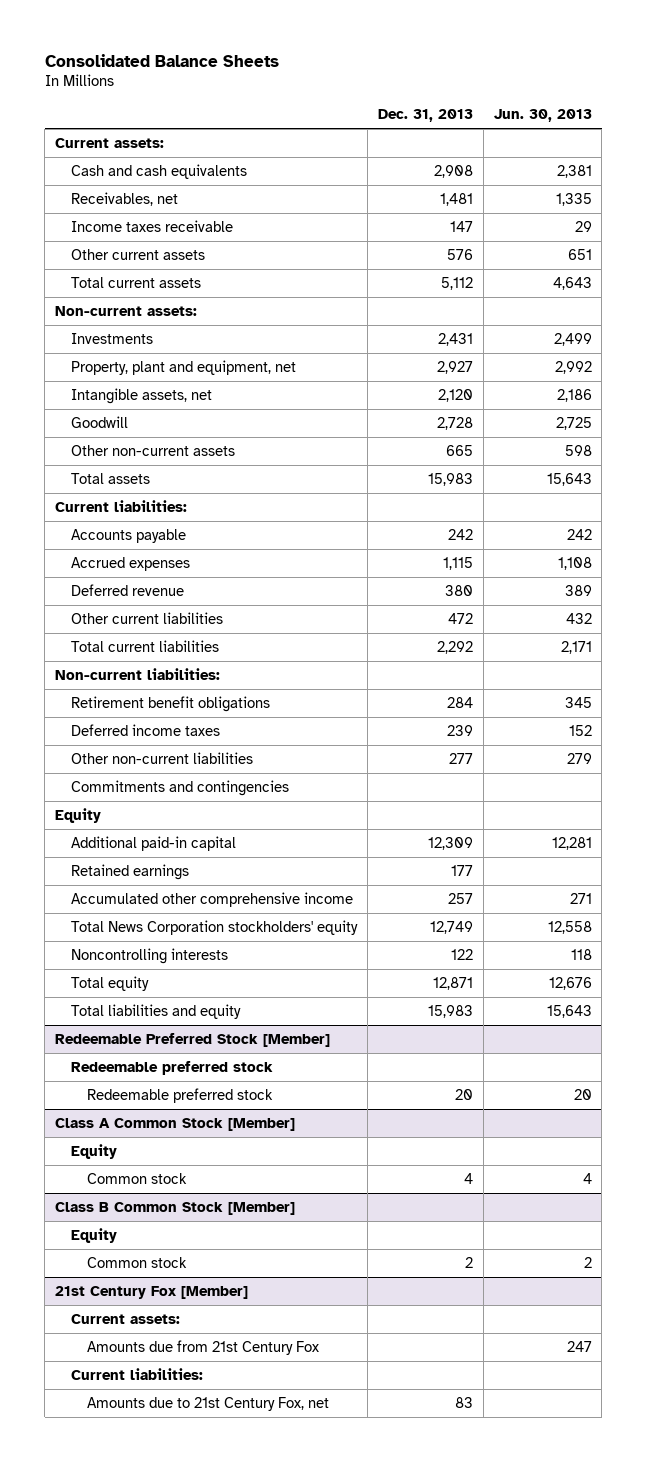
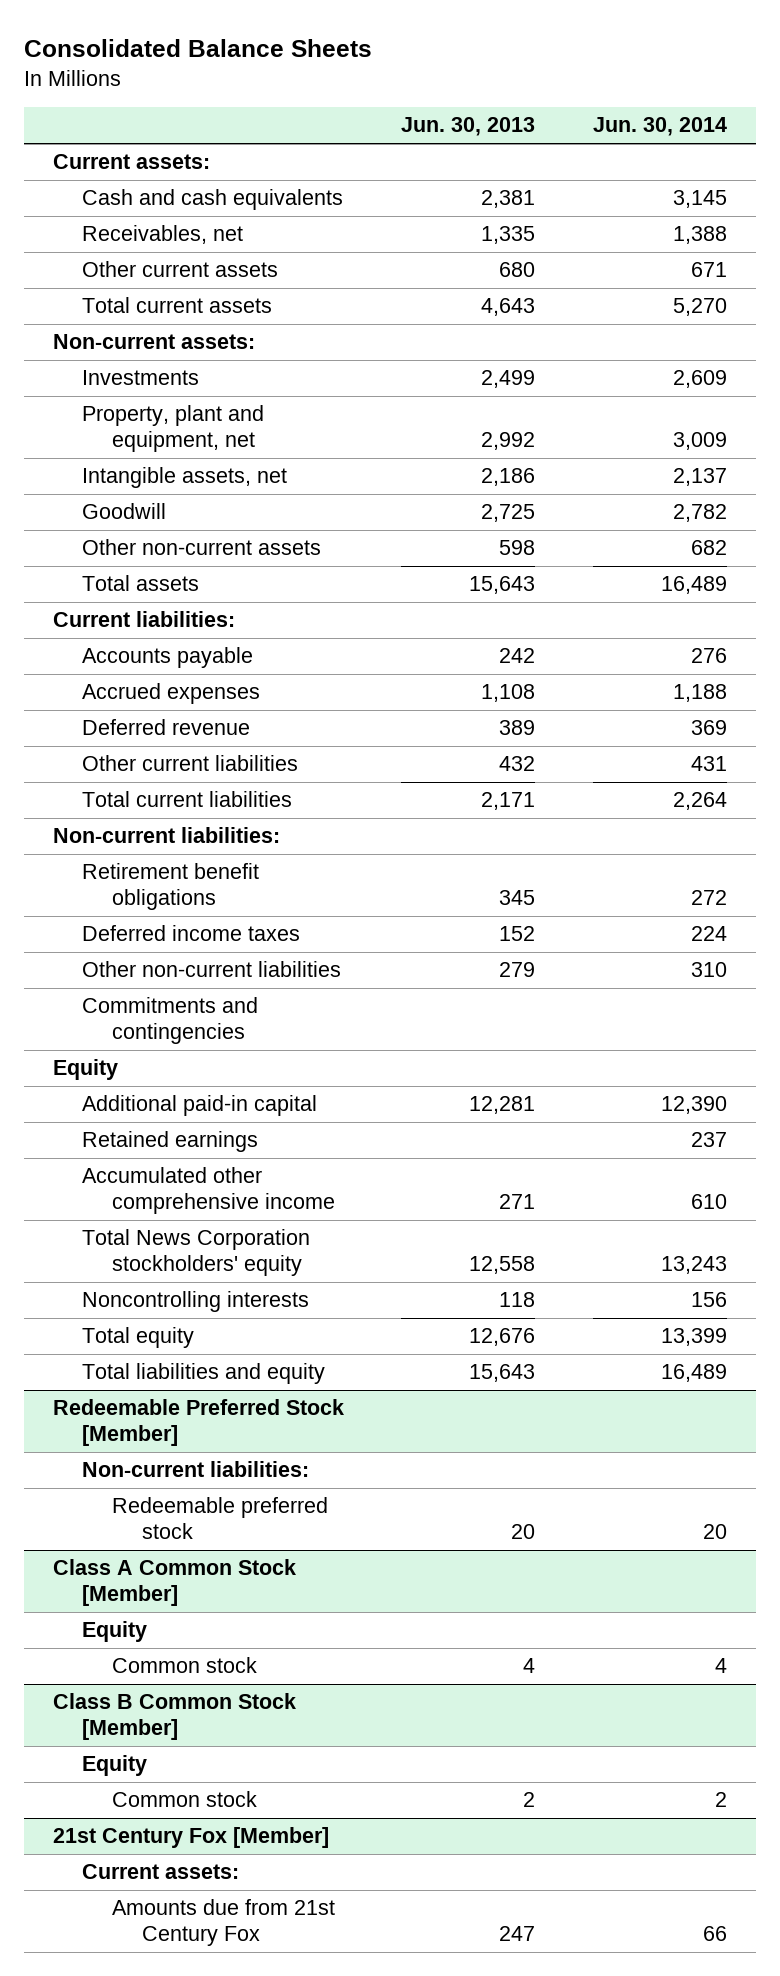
- | Dec. 31, 2013 | Jun. 30, 2013
+ | Jun. 30, 2013 | Jun. 30, 2014
- Income taxes receivable | 147 | 29
- Other current assets | 576 | 651
+ Other current assets | 680 | 671
@ Redeemable Preferred Stock [Member]
- Redeemable preferred stock
+ Non-current liabilities:
@ 21st Century Fox [Member]
- Current liabilities:
- Amounts due to 21st Century Fox, net | 83 |

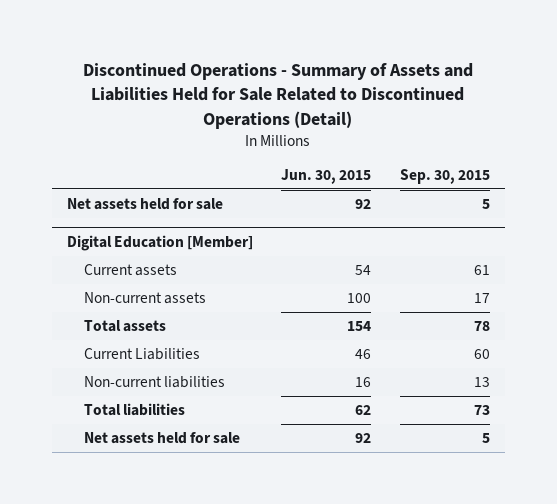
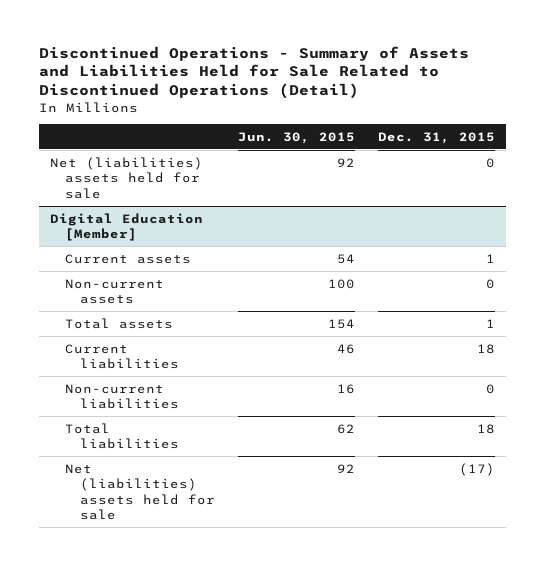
- | Jun. 30, 2015 | Sep. 30, 2015
+ | Jun. 30, 2015 | Dec. 31, 2015
- Net assets held for sale | 92 | 5
+ Net (liabilities) assets held for sale | 92 | 0
@ Digital Education [Member]
- Current Liabilities | 46 | 60
+ Current liabilities | 46 | 18
- Net assets held for sale | 92 | 5
+ Net (liabilities) assets held for sale | 92 | (17)

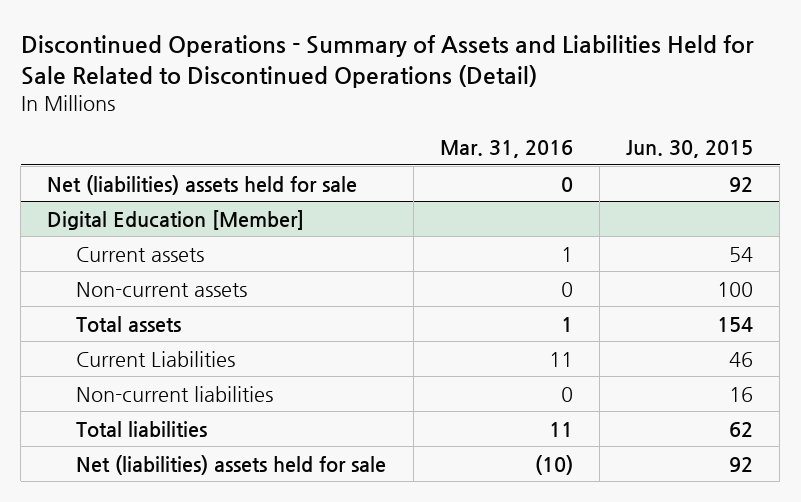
- | Jun. 30, 2015 | Dec. 31, 2015
+ | Mar. 31, 2016 | Jun. 30, 2015
@ Digital Education [Member]
- Current liabilities | 46 | 18
+ Current Liabilities | 11 | 46

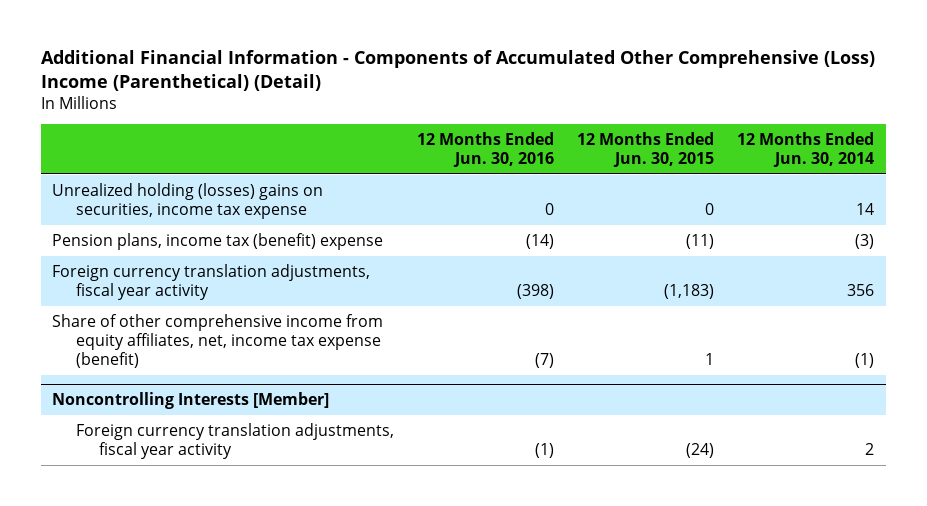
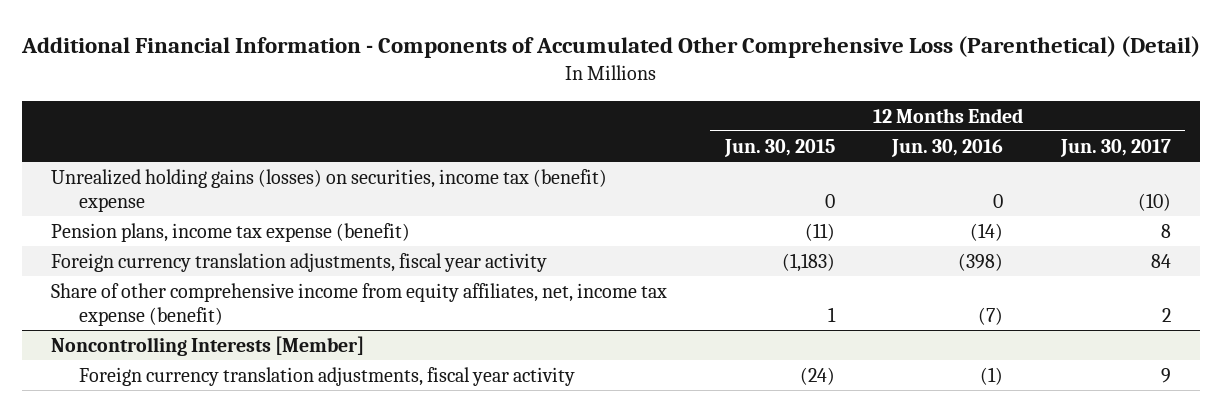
- Additional Financial Information - Components of Accumulated Other Comprehensive (Loss) Income (Parenthetical) (Detail)
+ Additional Financial Information - Components of Accumulated Other Comprehensive Loss (Parenthetical) (Detail)
- | 12 Months Ended Jun. 30, 2016 | 12 Months Ended Jun. 30, 2015 | 12 Months Ended Jun. 30, 2014
+ | 12 Months Ended Jun. 30, 2015 | 12 Months Ended Jun. 30, 2016 | 12 Months Ended Jun. 30, 2017
- Unrealized holding (losses) gains on securities, income tax expense | 0 | 0 | 14
- Pension plans, income tax (benefit) expense | (14) | (11) | (3)
+ Unrealized holding gains (losses) on securities, income tax (benefit) expense | 0 | 0 | (10)
+ Pension plans, income tax expense (benefit) | (11) | (14) | 8

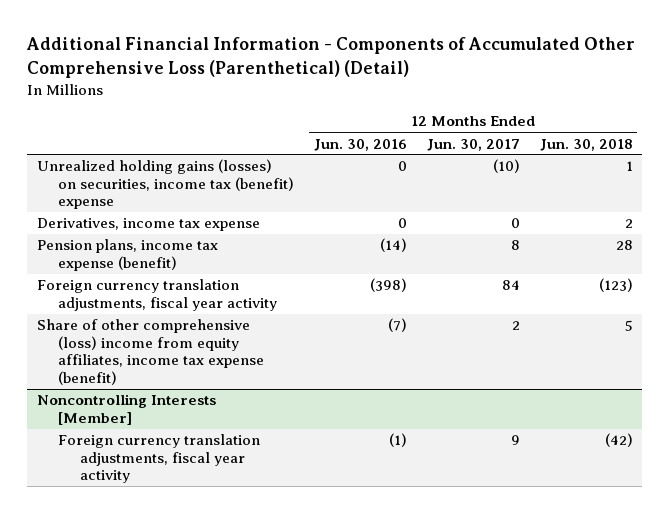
- | 12 Months Ended Jun. 30, 2015 | 12 Months Ended Jun. 30, 2016 | 12 Months Ended Jun. 30, 2017
+ | 12 Months Ended Jun. 30, 2016 | 12 Months Ended Jun. 30, 2017 | 12 Months Ended Jun. 30, 2018
+ Derivatives, income tax expense | 0 | 0 | 2
- Share of other comprehensive income from equity affiliates, net, income tax expense (benefit) | 1 | (7) | 2
+ Share of other comprehensive (loss) income from equity affiliates, income tax expense (benefit) | (7) | 2 | 5

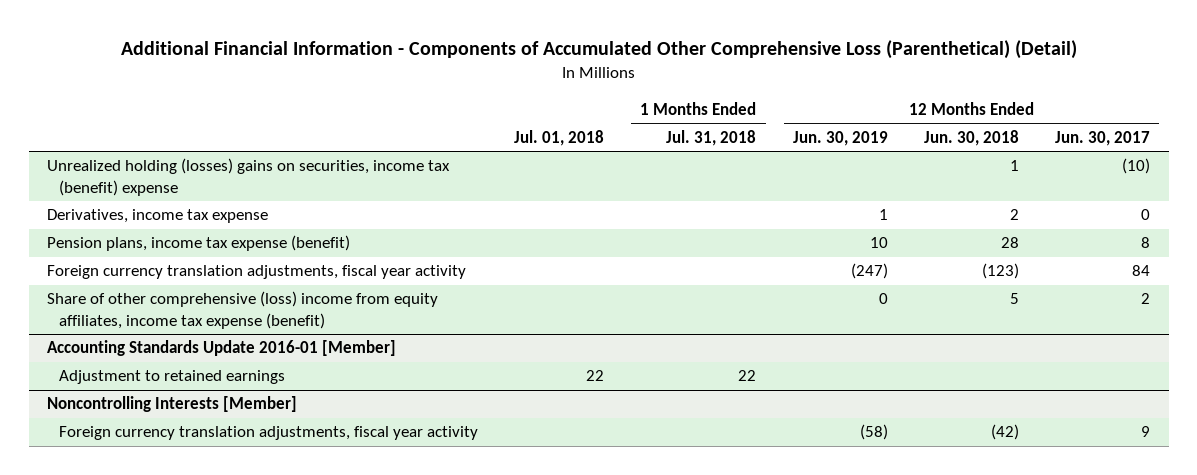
- | 12 Months Ended Jun. 30, 2016 | 12 Months Ended Jun. 30, 2017 | 12 Months Ended Jun. 30, 2018
+ | Jul. 01, 2018 | 1 Months Ended Jul. 31, 2018 | 12 Months Ended Jun. 30, 2019 | 12 Months Ended Jun. 30, 2018 | 12 Months Ended Jun. 30, 2017
- Unrealized holding gains (losses) on securities, income tax (benefit) expense | 0 | (10) | 1
+ Unrealized holding (losses) gains on securities, income tax (benefit) expense | | | | 1 | (10)
+ Accounting Standards Update 2016-01 [Member]
+ Adjustment to retained earnings | 22 | 22 | | |

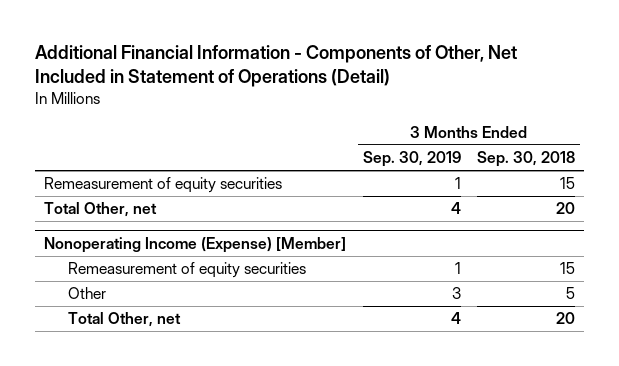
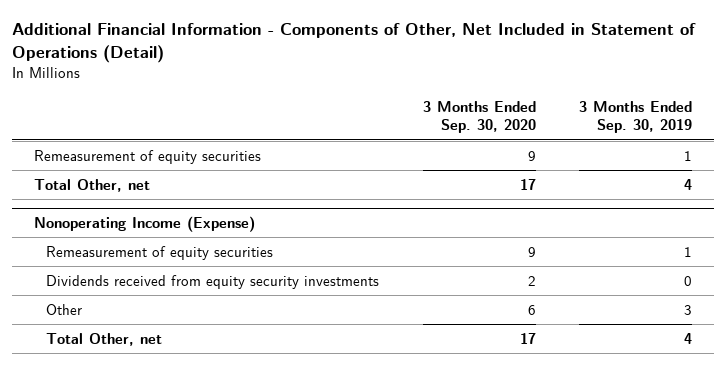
- | 3 Months Ended Sep. 30, 2019 | 3 Months Ended Sep. 30, 2018
+ | 3 Months Ended Sep. 30, 2020 | 3 Months Ended Sep. 30, 2019
- Nonoperating Income (Expense) [Member]
+ Nonoperating Income (Expense)
+ Dividends received from equity security investments | 2 | 0

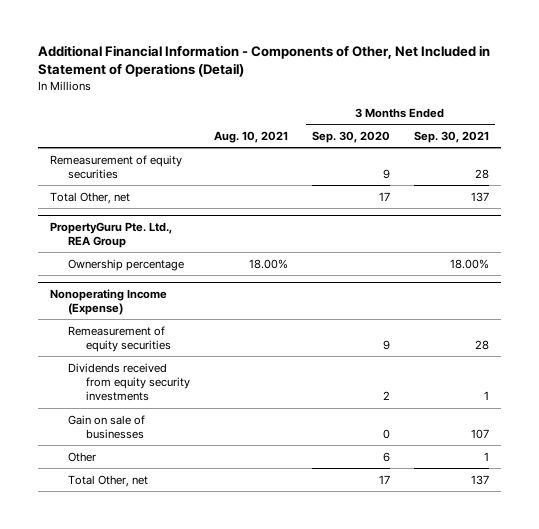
- | 3 Months Ended Sep. 30, 2020 | 3 Months Ended Sep. 30, 2019
+ | Aug. 10, 2021 | 3 Months Ended Sep. 30, 2020 | 3 Months Ended Sep. 30, 2021
+ PropertyGuru Pte. Ltd., REA Group
+ Ownership percentage | 18.00% | | 18.00%
@ Nonoperating Income (Expense)
+ Gain on sale of businesses | | 0 | 107

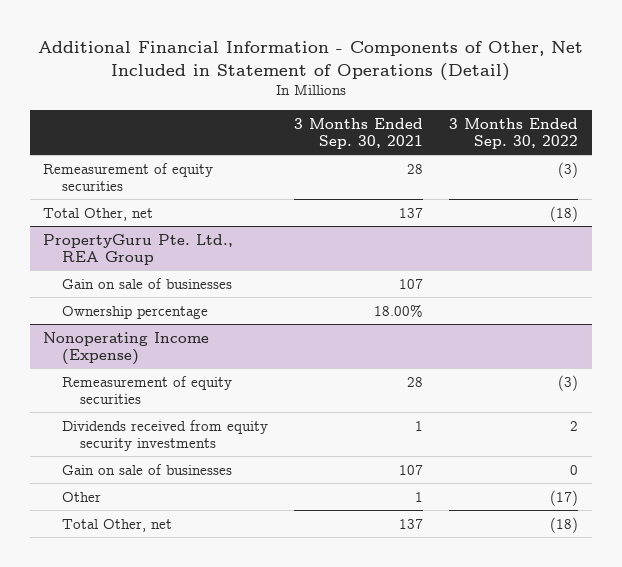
- | Aug. 10, 2021 | 3 Months Ended Sep. 30, 2020 | 3 Months Ended Sep. 30, 2021
+ | 3 Months Ended Sep. 30, 2021 | 3 Months Ended Sep. 30, 2022
@ PropertyGuru Pte. Ltd., REA Group
+ Gain on sale of businesses | 107 |

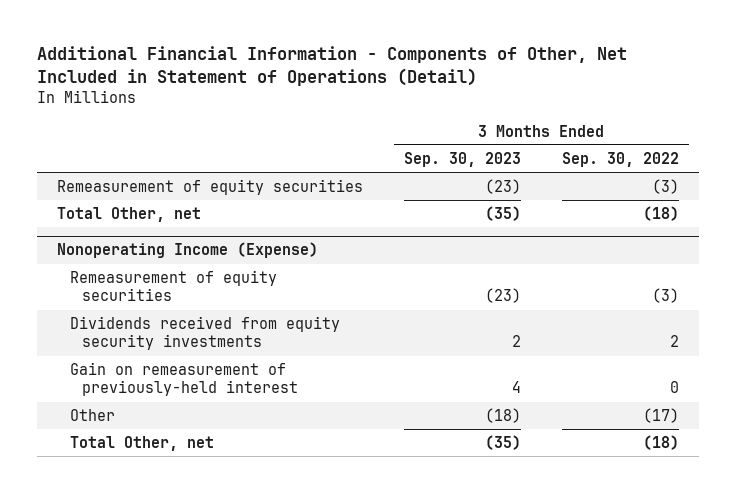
- | 3 Months Ended Sep. 30, 2021 | 3 Months Ended Sep. 30, 2022
+ | 3 Months Ended Sep. 30, 2023 | 3 Months Ended Sep. 30, 2022
- PropertyGuru Pte. Ltd., REA Group
- Gain on sale of businesses | 107 |
- Ownership percentage | 18.00% |
@ Nonoperating Income (Expense)
- Gain on sale of businesses | 107 | 0
+ Gain on remeasurement of previously-held interest | 4 | 0

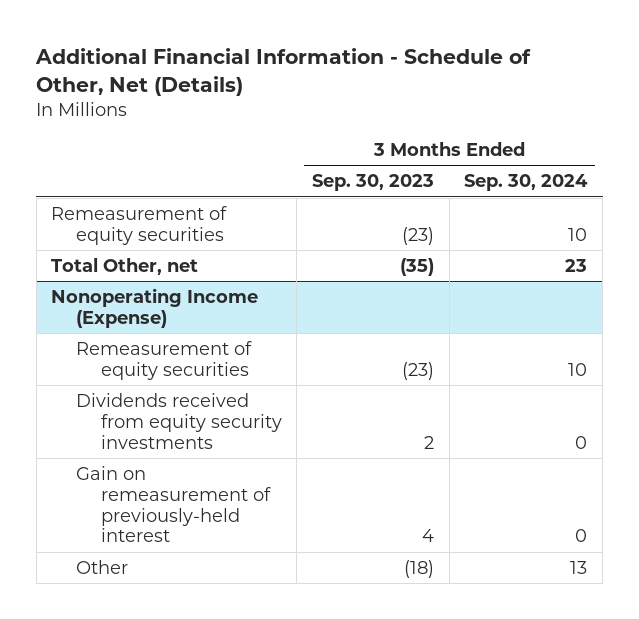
- Additional Financial Information - Components of Other, Net Included in Statement of Operations (Detail)
+ Additional Financial Information - Schedule of Other, Net (Details)
- | 3 Months Ended Sep. 30, 2023 | 3 Months Ended Sep. 30, 2022
+ | 3 Months Ended Sep. 30, 2023 | 3 Months Ended Sep. 30, 2024
@ Nonoperating Income (Expense)
- Total Other, net | (35) | (18)

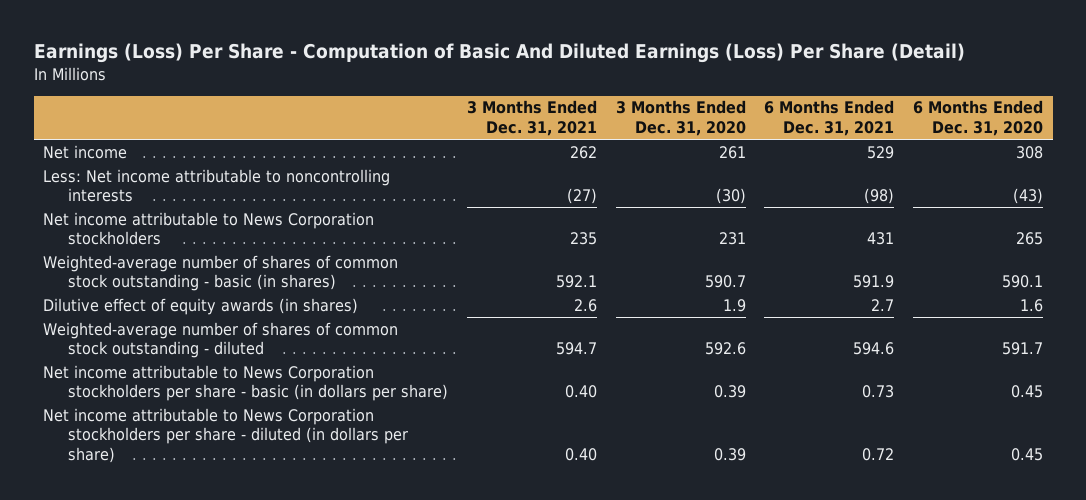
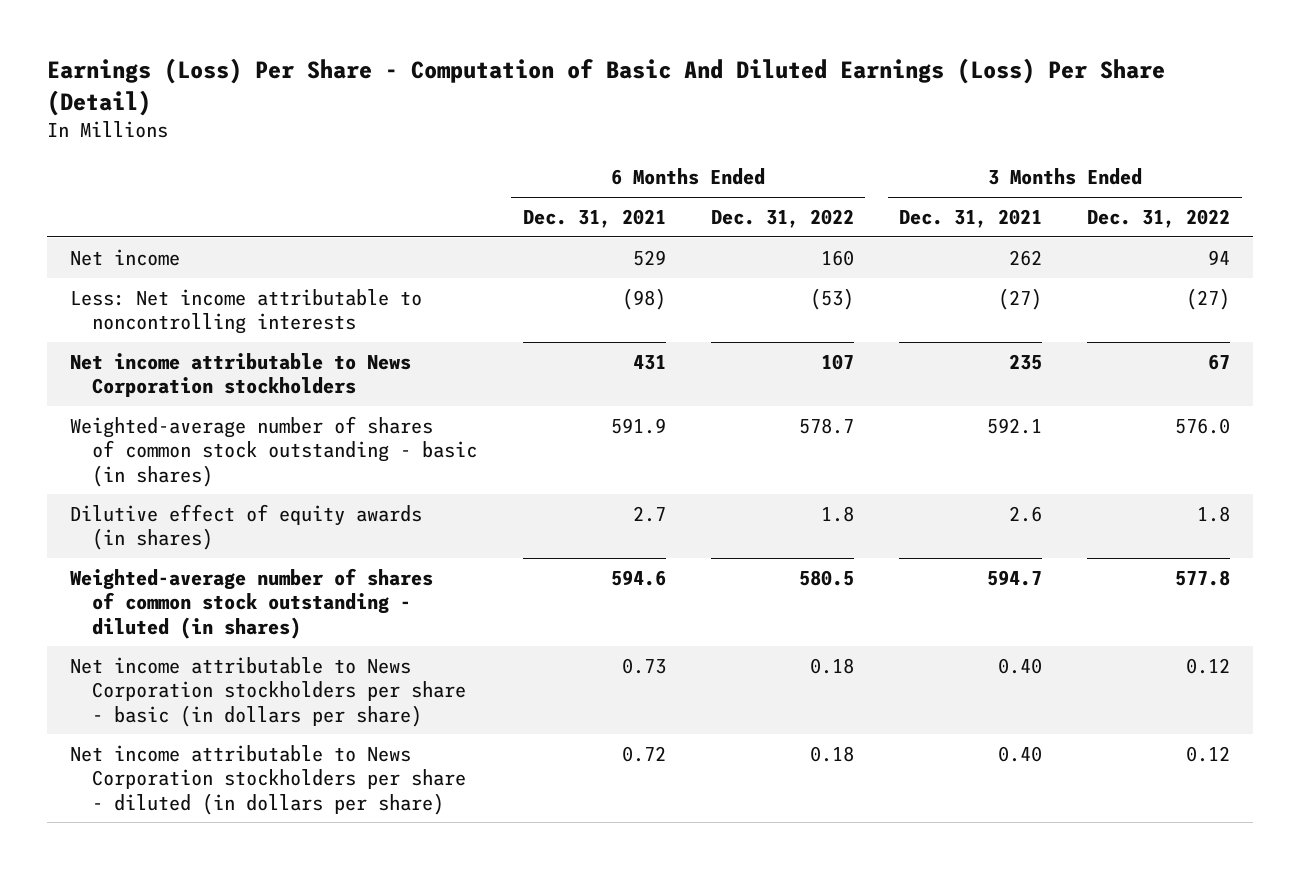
- | 3 Months Ended Dec. 31, 2021 | 3 Months Ended Dec. 31, 2020 | 6 Months Ended Dec. 31, 2021 | 6 Months Ended Dec. 31, 2020
+ | 6 Months Ended Dec. 31, 2021 | 6 Months Ended Dec. 31, 2022 | 3 Months Ended Dec. 31, 2021 | 3 Months Ended Dec. 31, 2022
- Weighted-average number of shares of common stock outstanding - diluted | 594.7 | 592.6 | 594.6 | 591.7
+ Weighted-average number of shares of common stock outstanding - diluted (in shares) | 594.6 | 580.5 | 594.7 | 577.8

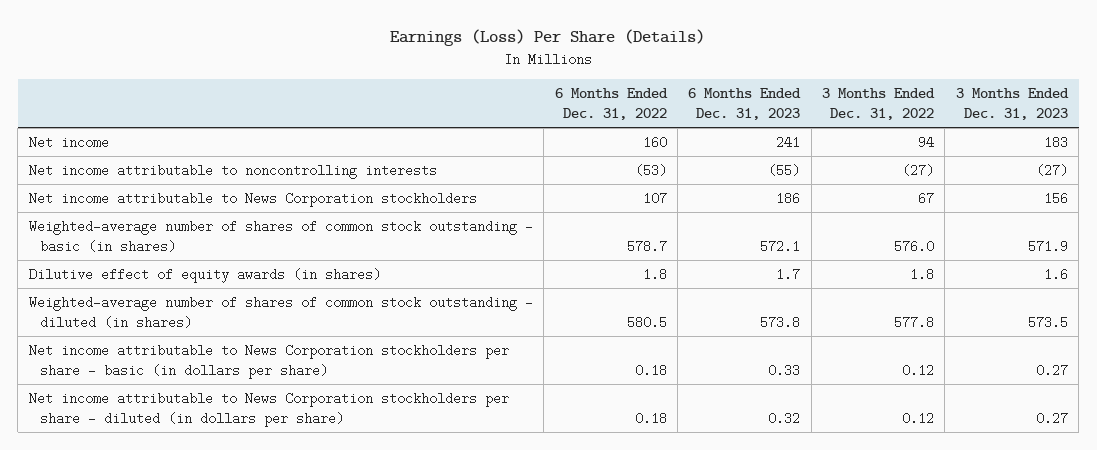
- Earnings (Loss) Per Share - Computation of Basic And Diluted Earnings (Loss) Per Share (Detail)
+ Earnings (Loss) Per Share (Details)
- | 6 Months Ended Dec. 31, 2021 | 6 Months Ended Dec. 31, 2022 | 3 Months Ended Dec. 31, 2021 | 3 Months Ended Dec. 31, 2022
+ | 6 Months Ended Dec. 31, 2022 | 6 Months Ended Dec. 31, 2023 | 3 Months Ended Dec. 31, 2022 | 3 Months Ended Dec. 31, 2023
- Less: Net income attributable to noncontrolling interests | (98) | (53) | (27) | (27)
+ Net income attributable to noncontrolling interests | (53) | (55) | (27) | (27)

